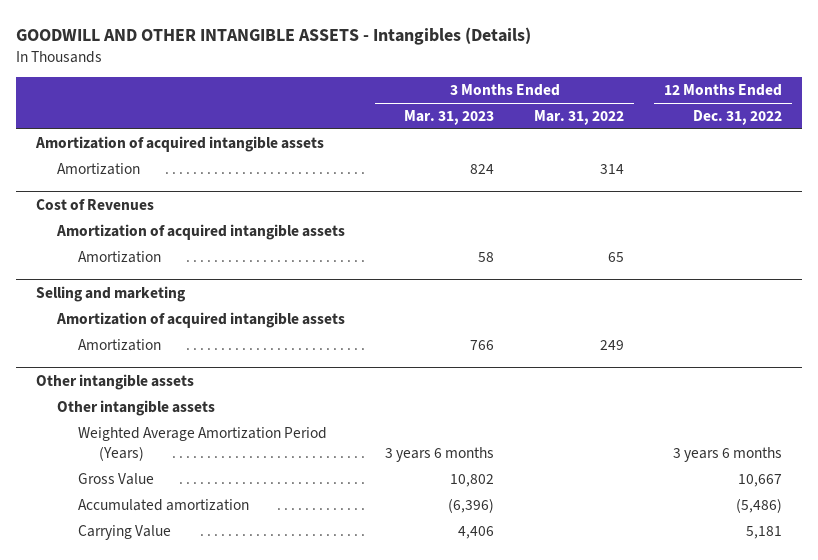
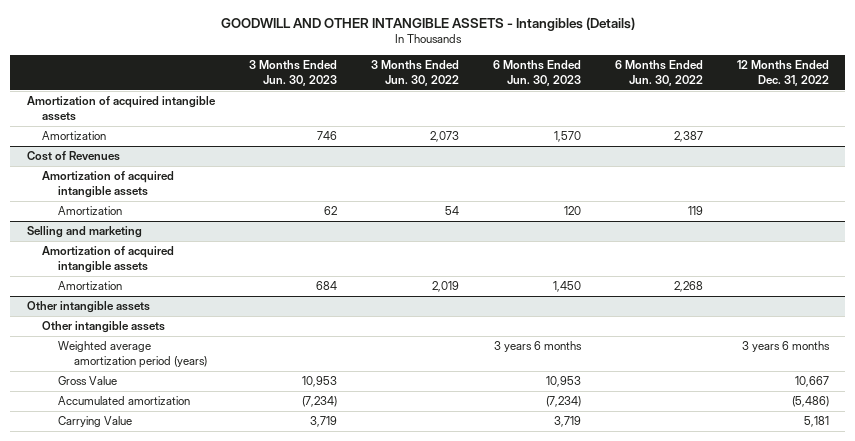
- | 3 Months Ended Mar. 31, 2023 | 3 Months Ended Mar. 31, 2022 | 12 Months Ended Dec. 31, 2022
+ | 3 Months Ended Jun. 30, 2023 | 3 Months Ended Jun. 30, 2022 | 6 Months Ended Jun. 30, 2023 | 6 Months Ended Jun. 30, 2022 | 12 Months Ended Dec. 31, 2022
@ Other intangible assets
- Weighted Average Amortization Period (Years) | 3 years 6 months | | 3 years 6 months
+ Weighted average amortization period (years) | | | 3 years 6 months | | 3 years 6 months

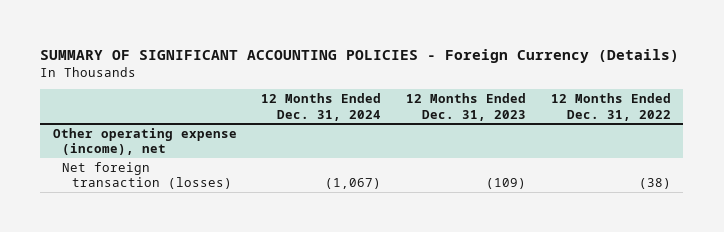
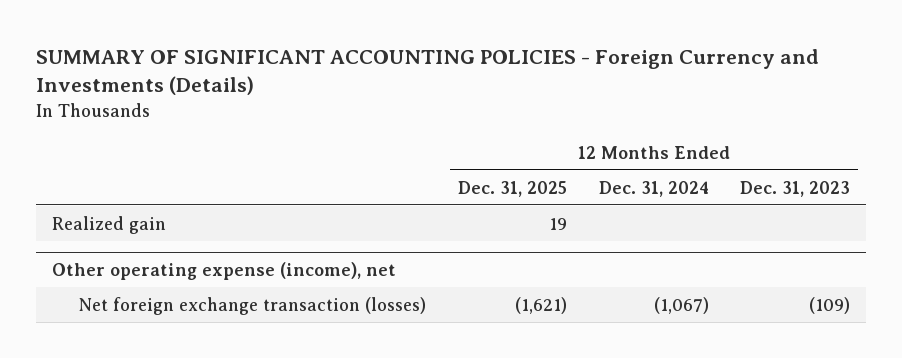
- SUMMARY OF SIGNIFICANT ACCOUNTING POLICIES - Foreign Currency (Details)
+ SUMMARY OF SIGNIFICANT ACCOUNTING POLICIES - Foreign Currency and Investments (Details)
- | 12 Months Ended Dec. 31, 2024 | 12 Months Ended Dec. 31, 2023 | 12 Months Ended Dec. 31, 2022
+ | 12 Months Ended Dec. 31, 2025 | 12 Months Ended Dec. 31, 2024 | 12 Months Ended Dec. 31, 2023
+ Realized gain | 19 | |
@ Other operating expense (income), net
- Net foreign transaction (losses) | (1,067) | (109) | (38)
+ Net foreign exchange transaction (losses) | (1,621) | (1,067) | (109)

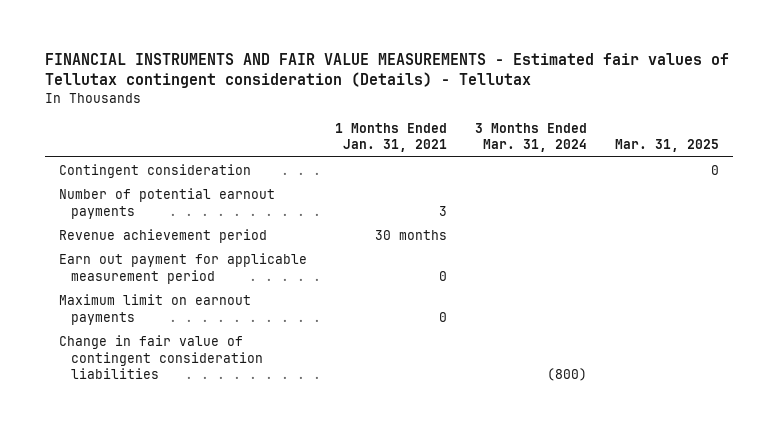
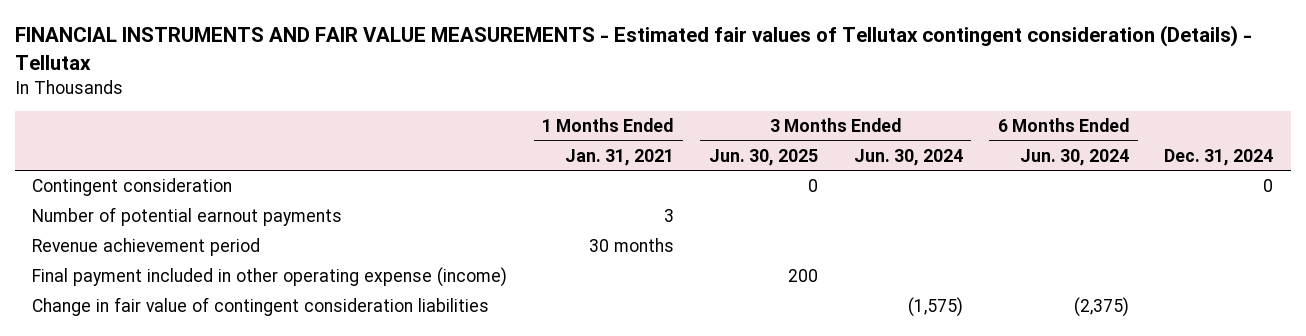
- | 1 Months Ended Jan. 31, 2021 | 3 Months Ended Mar. 31, 2024 | Mar. 31, 2025
+ | 1 Months Ended Jan. 31, 2021 | 3 Months Ended Jun. 30, 2025 | 3 Months Ended Jun. 30, 2024 | 6 Months Ended Jun. 30, 2024 | Dec. 31, 2024
- Earn out payment for applicable measurement period | 0 | |
- Maximum limit on earnout payments | 0 | |
+ Final payment included in other operating expense (income) | | 200 | | |

